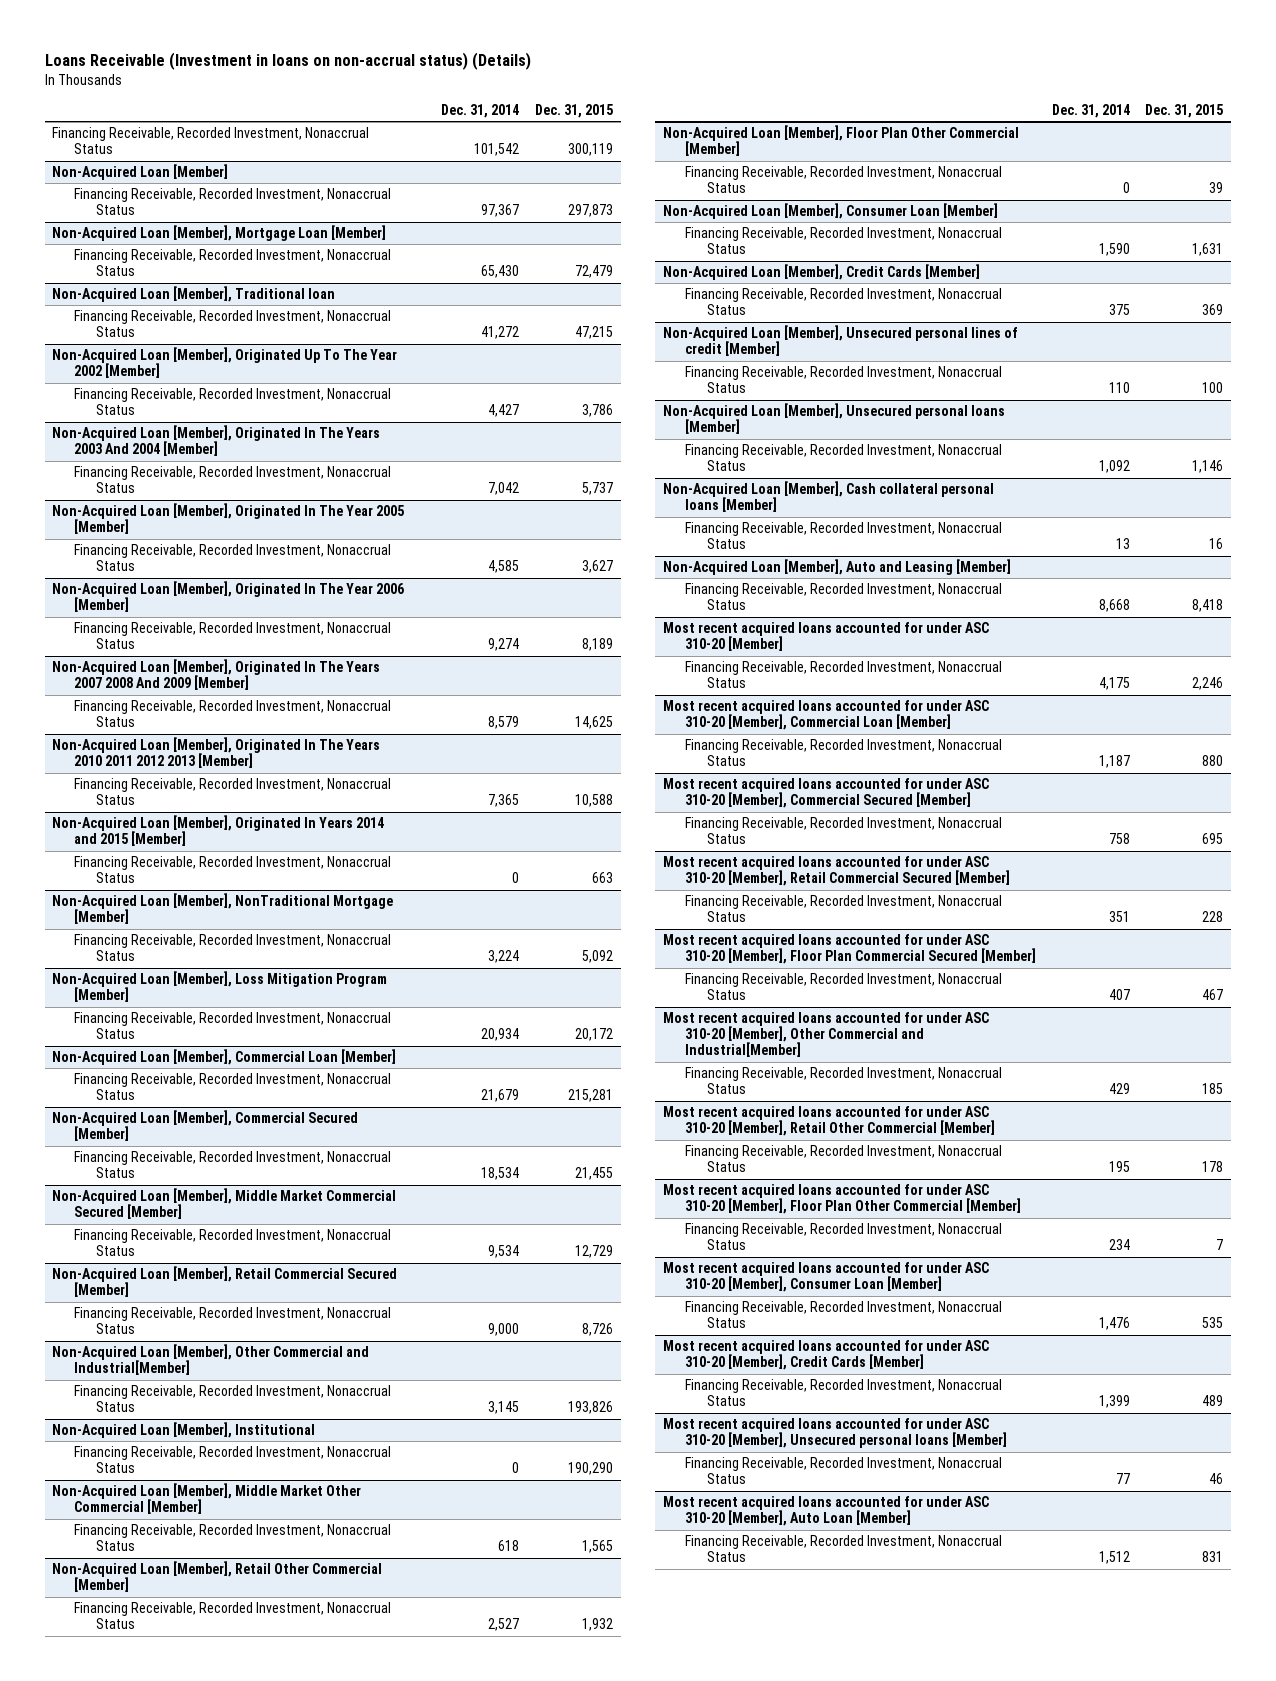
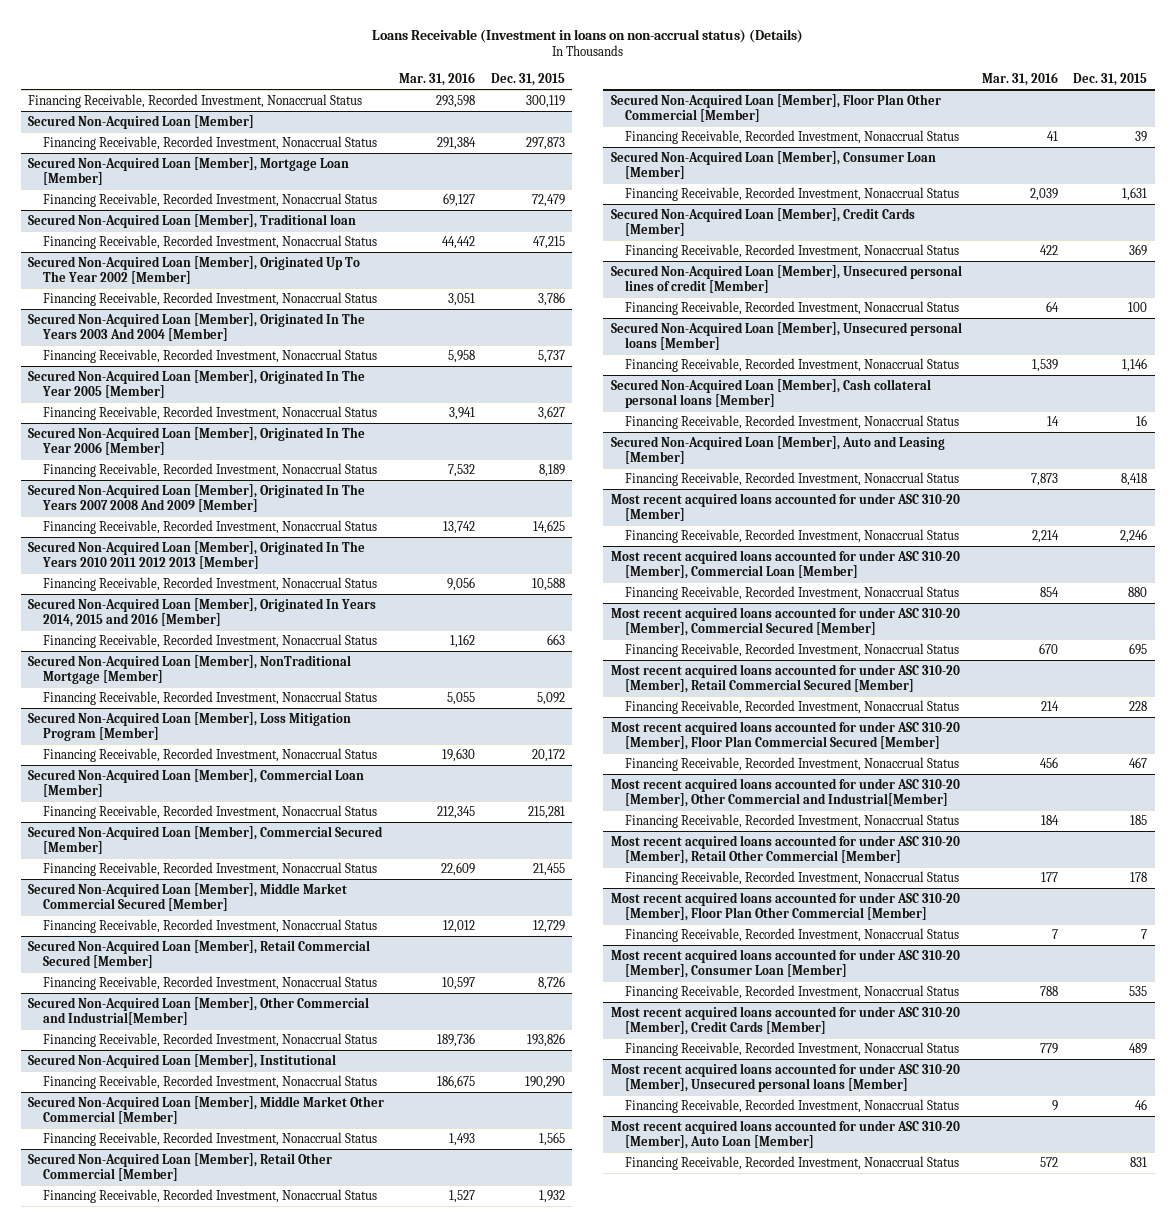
- | Dec. 31, 2014 | Dec. 31, 2015
+ | Mar. 31, 2016 | Dec. 31, 2015
- Non-Acquired Loan [Member]
+ Secured Non-Acquired Loan [Member]
- Non-Acquired Loan [Member], Mortgage Loan [Member]
+ Secured Non-Acquired Loan [Member], Mortgage Loan [Member]
- Non-Acquired Loan [Member], Traditional loan
+ Secured Non-Acquired Loan [Member], Traditional loan
- Non-Acquired Loan [Member], Originated Up To The Year 2002 [Member]
+ Secured Non-Acquired Loan [Member], Originated Up To The Year 2002 [Member]
- Non-Acquired Loan [Member], Originated In The Years 2003 And 2004 [Member]
+ Secured Non-Acquired Loan [Member], Originated In The Years 2003 And 2004 [Member]
- Non-Acquired Loan [Member], Originated In The Year 2005 [Member]
+ Secured Non-Acquired Loan [Member], Originated In The Year 2005 [Member]
- Non-Acquired Loan [Member], Originated In The Year 2006 [Member]
+ Secured Non-Acquired Loan [Member], Originated In The Year 2006 [Member]
- Non-Acquired Loan [Member], Originated In The Years 2007 2008 And 2009 [Member]
+ Secured Non-Acquired Loan [Member], Originated In The Years 2007 2008 And 2009 [Member]
- Non-Acquired Loan [Member], Originated In The Years 2010 2011 2012 2013 [Member]
+ Secured Non-Acquired Loan [Member], Originated In The Years 2010 2011 2012 2013 [Member]
- Non-Acquired Loan [Member], Originated In Years 2014 and 2015 [Member]
+ Secured Non-Acquired Loan [Member], Originated In Years 2014, 2015 and 2016 [Member]
- Non-Acquired Loan [Member], NonTraditional Mortgage [Member]
+ Secured Non-Acquired Loan [Member], NonTraditional Mortgage [Member]
- Non-Acquired Loan [Member], Loss Mitigation Program [Member]
+ Secured Non-Acquired Loan [Member], Loss Mitigation Program [Member]
- Non-Acquired Loan [Member], Commercial Loan [Member]
+ Secured Non-Acquired Loan [Member], Commercial Loan [Member]
- Non-Acquired Loan [Member], Commercial Secured [Member]
+ Secured Non-Acquired Loan [Member], Commercial Secured [Member]
- Non-Acquired Loan [Member], Middle Market Commercial Secured [Member]
+ Secured Non-Acquired Loan [Member], Middle Market Commercial Secured [Member]
- Non-Acquired Loan [Member], Retail Commercial Secured [Member]
+ Secured Non-Acquired Loan [Member], Retail Commercial Secured [Member]
- Non-Acquired Loan [Member], Other Commercial and Industrial[Member]
+ Secured Non-Acquired Loan [Member], Other Commercial and Industrial[Member]
- Non-Acquired Loan [Member], Institutional
+ Secured Non-Acquired Loan [Member], Institutional
- Non-Acquired Loan [Member], Middle Market Other Commercial [Member]
+ Secured Non-Acquired Loan [Member], Middle Market Other Commercial [Member]
- Non-Acquired Loan [Member], Retail Other Commercial [Member]
+ Secured Non-Acquired Loan [Member], Retail Other Commercial [Member]
- Non-Acquired Loan [Member], Floor Plan Other Commercial [Member]
+ Secured Non-Acquired Loan [Member], Floor Plan Other Commercial [Member]
- Non-Acquired Loan [Member], Consumer Loan [Member]
+ Secured Non-Acquired Loan [Member], Consumer Loan [Member]
- Non-Acquired Loan [Member], Credit Cards [Member]
+ Secured Non-Acquired Loan [Member], Credit Cards [Member]
- Non-Acquired Loan [Member], Unsecured personal lines of credit [Member]
+ Secured Non-Acquired Loan [Member], Unsecured personal lines of credit [Member]
- Non-Acquired Loan [Member], Unsecured personal loans [Member]
+ Secured Non-Acquired Loan [Member], Unsecured personal loans [Member]
- Non-Acquired Loan [Member], Cash collateral personal loans [Member]
+ Secured Non-Acquired Loan [Member], Cash collateral personal loans [Member]
- Non-Acquired Loan [Member], Auto and Leasing [Member]
+ Secured Non-Acquired Loan [Member], Auto and Leasing [Member]

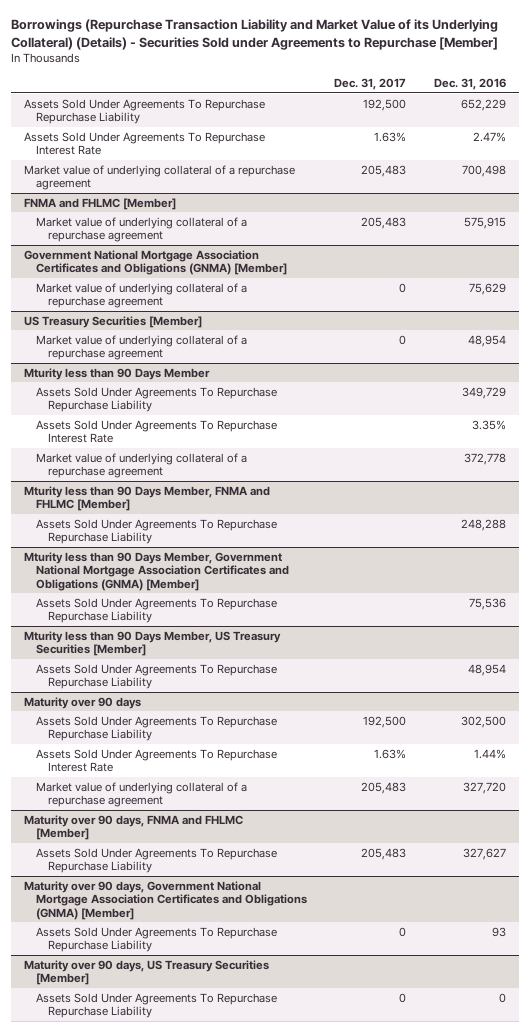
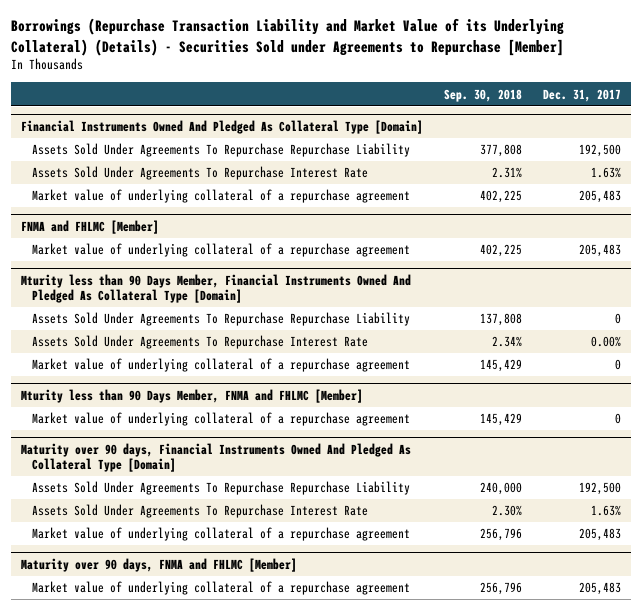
- | Dec. 31, 2017 | Dec. 31, 2016
+ | Sep. 30, 2018 | Dec. 31, 2017
+ Financial Instruments Owned And Pledged As Collateral Type [Domain]
- Government National Mortgage Association Certificates and Obligations (GNMA) [Member]
- Market value of underlying collateral of a repurchase agreement | 0 | 75,629
- US Treasury Securities [Member]
+ Mturity less than 90 Days Member, Financial Instruments Owned And Pledged As Collateral Type [Domain]
+ Assets Sold Under Agreements To Repurchase Repurchase Liability | 137,808 | 0
+ Assets Sold Under Agreements To Repurchase Interest Rate | 2.34% | 0.00%
- Mturity less than 90 Days Member
- Assets Sold Under Agreements To Repurchase Repurchase Liability | | 349,729
- Assets Sold Under Agreements To Repurchase Interest Rate | | 3.35%
- Market value of underlying collateral of a repurchase agreement | | 372,778
@ Mturity less than 90 Days Member, FNMA and FHLMC [Member]
- Assets Sold Under Agreements To Repurchase Repurchase Liability | | 248,288
- Mturity less than 90 Days Member, Government National Mortgage Association Certificates and Obligations (GNMA) [Member]
- Assets Sold Under Agreements To Repurchase Repurchase Liability | | 75,536
- Mturity less than 90 Days Member, US Treasury Securities [Member]
- Assets Sold Under Agreements To Repurchase Repurchase Liability | | 48,954
- Maturity over 90 days
@ Mturity less than 90 Days Member, FNMA and FHLMC [Member]
+ Market value of underlying collateral of a repurchase agreement | 145,429 | 0
+ Maturity over 90 days, Financial Instruments Owned And Pledged As Collateral Type [Domain]
@ Maturity over 90 days, FNMA and FHLMC [Member]
- Assets Sold Under Agreements To Repurchase Repurchase Liability | 205,483 | 327,627
- Maturity over 90 days, Government National Mortgage Association Certificates and Obligations (GNMA) [Member]
- Assets Sold Under Agreements To Repurchase Repurchase Liability | 0 | 93
- Maturity over 90 days, US Treasury Securities [Member]
- Assets Sold Under Agreements To Repurchase Repurchase Liability | 0 | 0
@ Maturity over 90 days, FNMA and FHLMC [Member]
+ Market value of underlying collateral of a repurchase agreement | 256,796 | 205,483

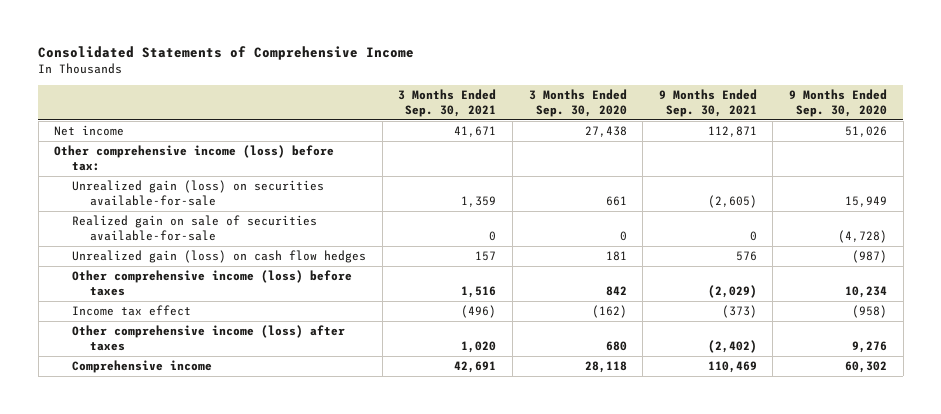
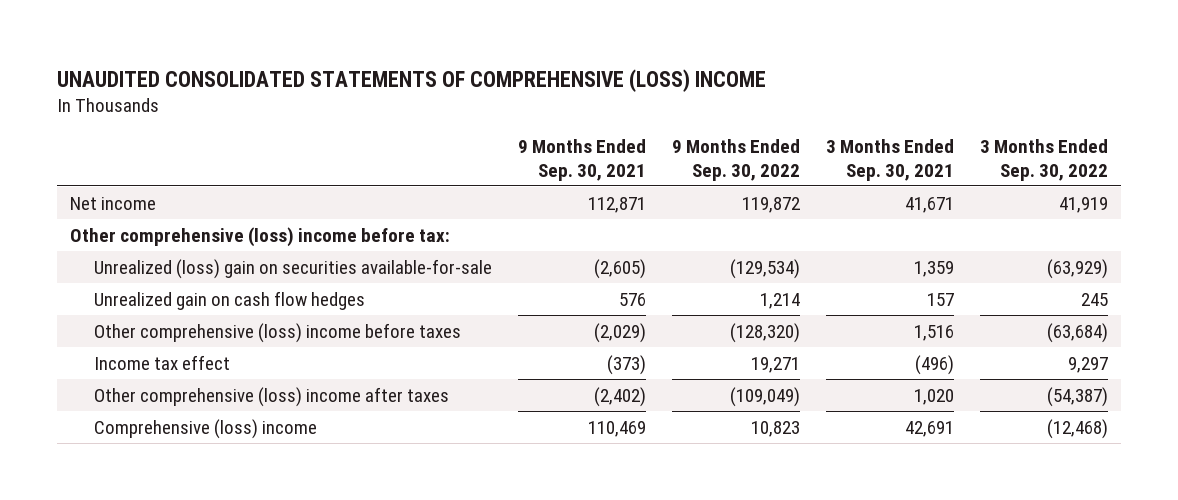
- Consolidated Statements of Comprehensive Income
+ UNAUDITED CONSOLIDATED STATEMENTS OF COMPREHENSIVE (LOSS) INCOME
- | 3 Months Ended Sep. 30, 2021 | 3 Months Ended Sep. 30, 2020 | 9 Months Ended Sep. 30, 2021 | 9 Months Ended Sep. 30, 2020
+ | 9 Months Ended Sep. 30, 2021 | 9 Months Ended Sep. 30, 2022 | 3 Months Ended Sep. 30, 2021 | 3 Months Ended Sep. 30, 2022
- Other comprehensive income (loss) before tax:
- Unrealized gain (loss) on securities available-for-sale | 1,359 | 661 | (2,605) | 15,949
- Realized gain on sale of securities available-for-sale | 0 | 0 | 0 | (4,728)
- Unrealized gain (loss) on cash flow hedges | 157 | 181 | 576 | (987)
- Other comprehensive income (loss) before taxes | 1,516 | 842 | (2,029) | 10,234
+ Other comprehensive (loss) income before tax:
+ Unrealized (loss) gain on securities available-for-sale | (2,605) | (129,534) | 1,359 | (63,929)
+ Unrealized gain on cash flow hedges | 576 | 1,214 | 157 | 245
+ Other comprehensive (loss) income before taxes | (2,029) | (128,320) | 1,516 | (63,684)
- Other comprehensive income (loss) after taxes | 1,020 | 680 | (2,402) | 9,276
- Comprehensive income | 42,691 | 28,118 | 110,469 | 60,302
+ Other comprehensive (loss) income after taxes | (2,402) | (109,049) | 1,020 | (54,387)
+ Comprehensive (loss) income | 110,469 | 10,823 | 42,691 | (12,468)

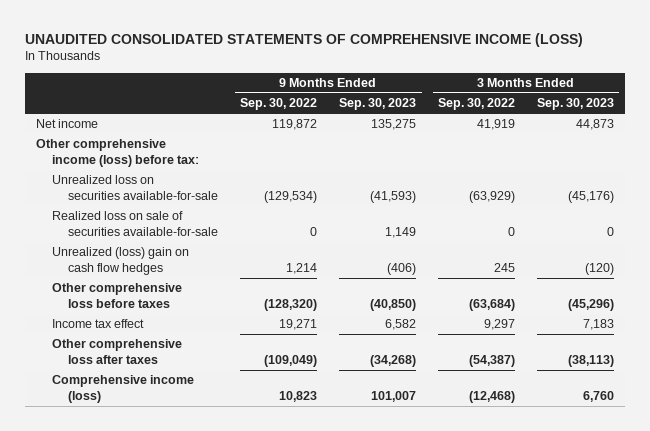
- UNAUDITED CONSOLIDATED STATEMENTS OF COMPREHENSIVE (LOSS) INCOME
+ UNAUDITED CONSOLIDATED STATEMENTS OF COMPREHENSIVE INCOME (LOSS)
- | 9 Months Ended Sep. 30, 2021 | 9 Months Ended Sep. 30, 2022 | 3 Months Ended Sep. 30, 2021 | 3 Months Ended Sep. 30, 2022
+ | 9 Months Ended Sep. 30, 2022 | 9 Months Ended Sep. 30, 2023 | 3 Months Ended Sep. 30, 2022 | 3 Months Ended Sep. 30, 2023
- Other comprehensive (loss) income before tax:
- Unrealized (loss) gain on securities available-for-sale | (2,605) | (129,534) | 1,359 | (63,929)
- Unrealized gain on cash flow hedges | 576 | 1,214 | 157 | 245
- Other comprehensive (loss) income before taxes | (2,029) | (128,320) | 1,516 | (63,684)
+ Other comprehensive income (loss) before tax:
+ Unrealized loss on securities available-for-sale | (129,534) | (41,593) | (63,929) | (45,176)
+ Realized loss on sale of securities available-for-sale | 0 | 1,149 | 0 | 0
+ Unrealized (loss) gain on cash flow hedges | 1,214 | (406) | 245 | (120)
+ Other comprehensive loss before taxes | (128,320) | (40,850) | (63,684) | (45,296)
- Other comprehensive (loss) income after taxes | (2,402) | (109,049) | 1,020 | (54,387)
- Comprehensive (loss) income | 110,469 | 10,823 | 42,691 | (12,468)
+ Other comprehensive loss after taxes | (109,049) | (34,268) | (54,387) | (38,113)
+ Comprehensive income (loss) | 10,823 | 101,007 | (12,468) | 6,760

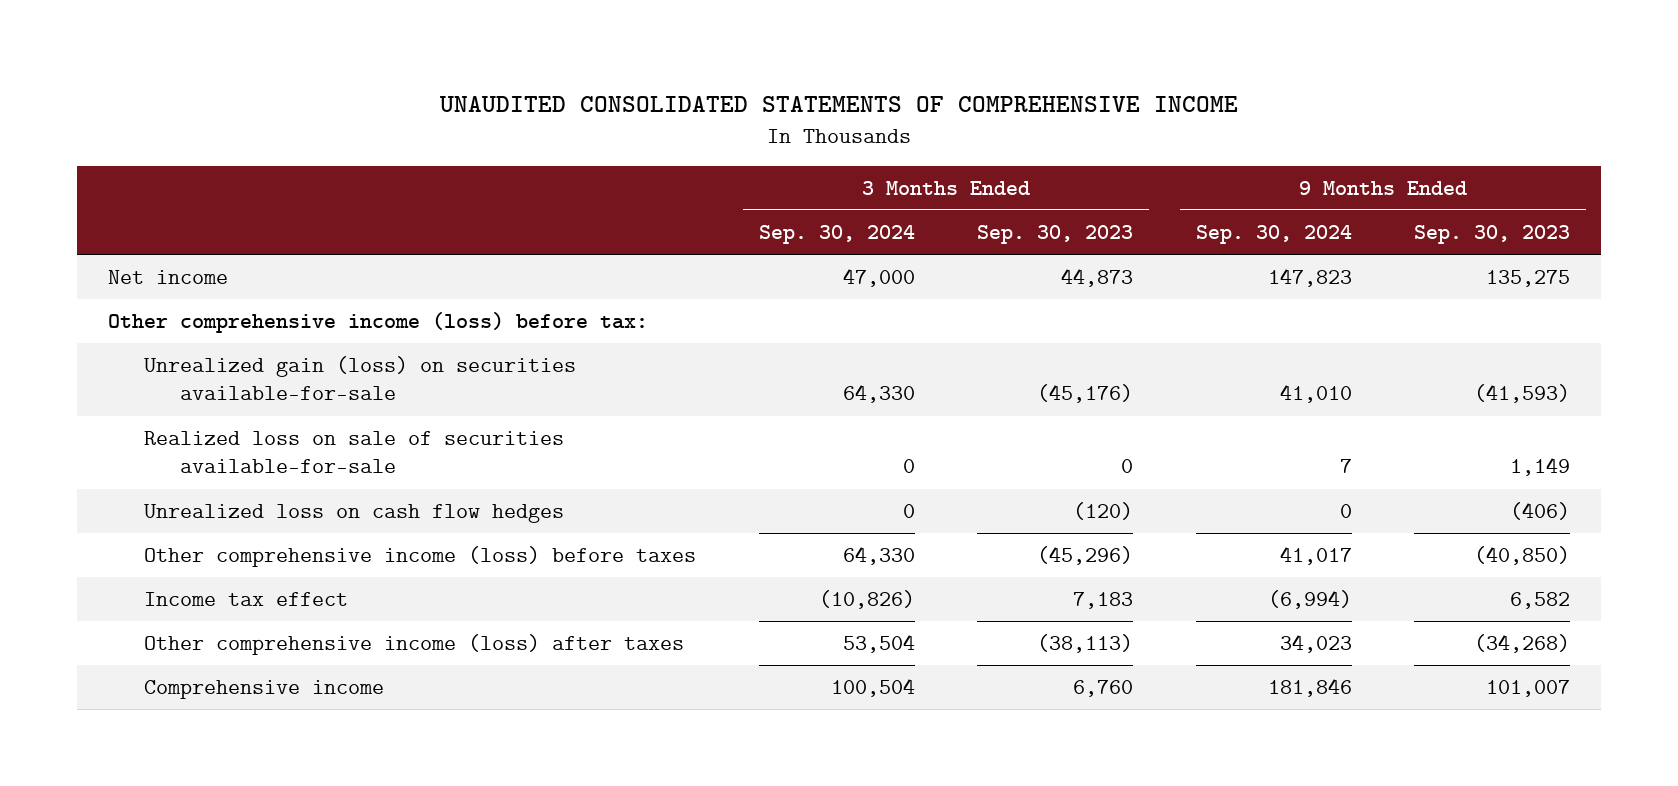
- UNAUDITED CONSOLIDATED STATEMENTS OF COMPREHENSIVE INCOME (LOSS)
+ UNAUDITED CONSOLIDATED STATEMENTS OF COMPREHENSIVE INCOME
- | 9 Months Ended Sep. 30, 2022 | 9 Months Ended Sep. 30, 2023 | 3 Months Ended Sep. 30, 2022 | 3 Months Ended Sep. 30, 2023
+ | 3 Months Ended Sep. 30, 2024 | 3 Months Ended Sep. 30, 2023 | 9 Months Ended Sep. 30, 2024 | 9 Months Ended Sep. 30, 2023
- Unrealized loss on securities available-for-sale | (129,534) | (41,593) | (63,929) | (45,176)
+ Unrealized gain (loss) on securities available-for-sale | 64,330 | (45,176) | 41,010 | (41,593)
- Unrealized (loss) gain on cash flow hedges | 1,214 | (406) | 245 | (120)
- Other comprehensive loss before taxes | (128,320) | (40,850) | (63,684) | (45,296)
+ Unrealized loss on cash flow hedges | 0 | (120) | 0 | (406)
+ Other comprehensive income (loss) before taxes | 64,330 | (45,296) | 41,017 | (40,850)
- Other comprehensive loss after taxes | (109,049) | (34,268) | (54,387) | (38,113)
- Comprehensive income (loss) | 10,823 | 101,007 | (12,468) | 6,760
+ Other comprehensive income (loss) after taxes | 53,504 | (38,113) | 34,023 | (34,268)
+ Comprehensive income | 100,504 | 6,760 | 181,846 | 101,007

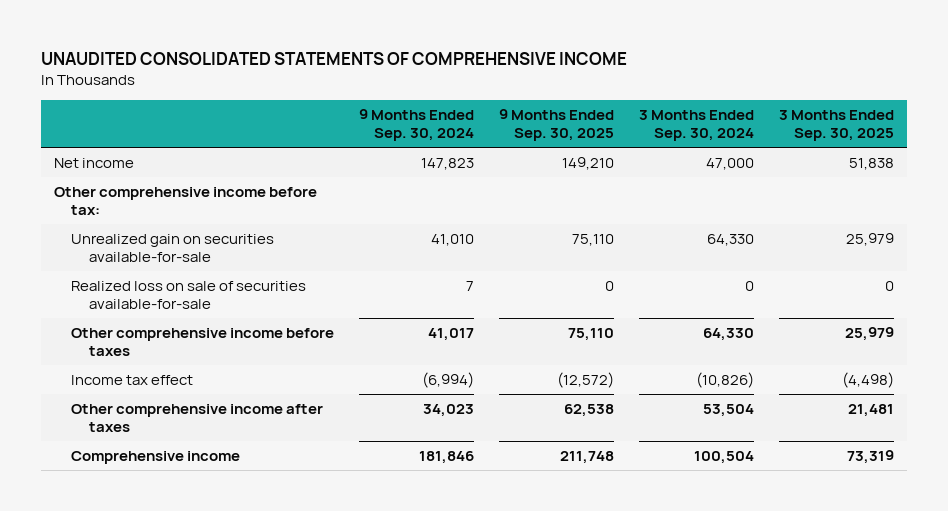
- | 3 Months Ended Sep. 30, 2024 | 3 Months Ended Sep. 30, 2023 | 9 Months Ended Sep. 30, 2024 | 9 Months Ended Sep. 30, 2023
+ | 9 Months Ended Sep. 30, 2024 | 9 Months Ended Sep. 30, 2025 | 3 Months Ended Sep. 30, 2024 | 3 Months Ended Sep. 30, 2025
- Other comprehensive income (loss) before tax:
- Unrealized gain (loss) on securities available-for-sale | 64,330 | (45,176) | 41,010 | (41,593)
+ Other comprehensive income before tax:
+ Unrealized gain on securities available-for-sale | 41,010 | 75,110 | 64,330 | 25,979
- Unrealized loss on cash flow hedges | 0 | (120) | 0 | (406)
- Other comprehensive income (loss) before taxes | 64,330 | (45,296) | 41,017 | (40,850)
+ Other comprehensive income before taxes | 41,017 | 75,110 | 64,330 | 25,979
- Other comprehensive income (loss) after taxes | 53,504 | (38,113) | 34,023 | (34,268)
+ Other comprehensive income after taxes | 34,023 | 62,538 | 53,504 | 21,481

